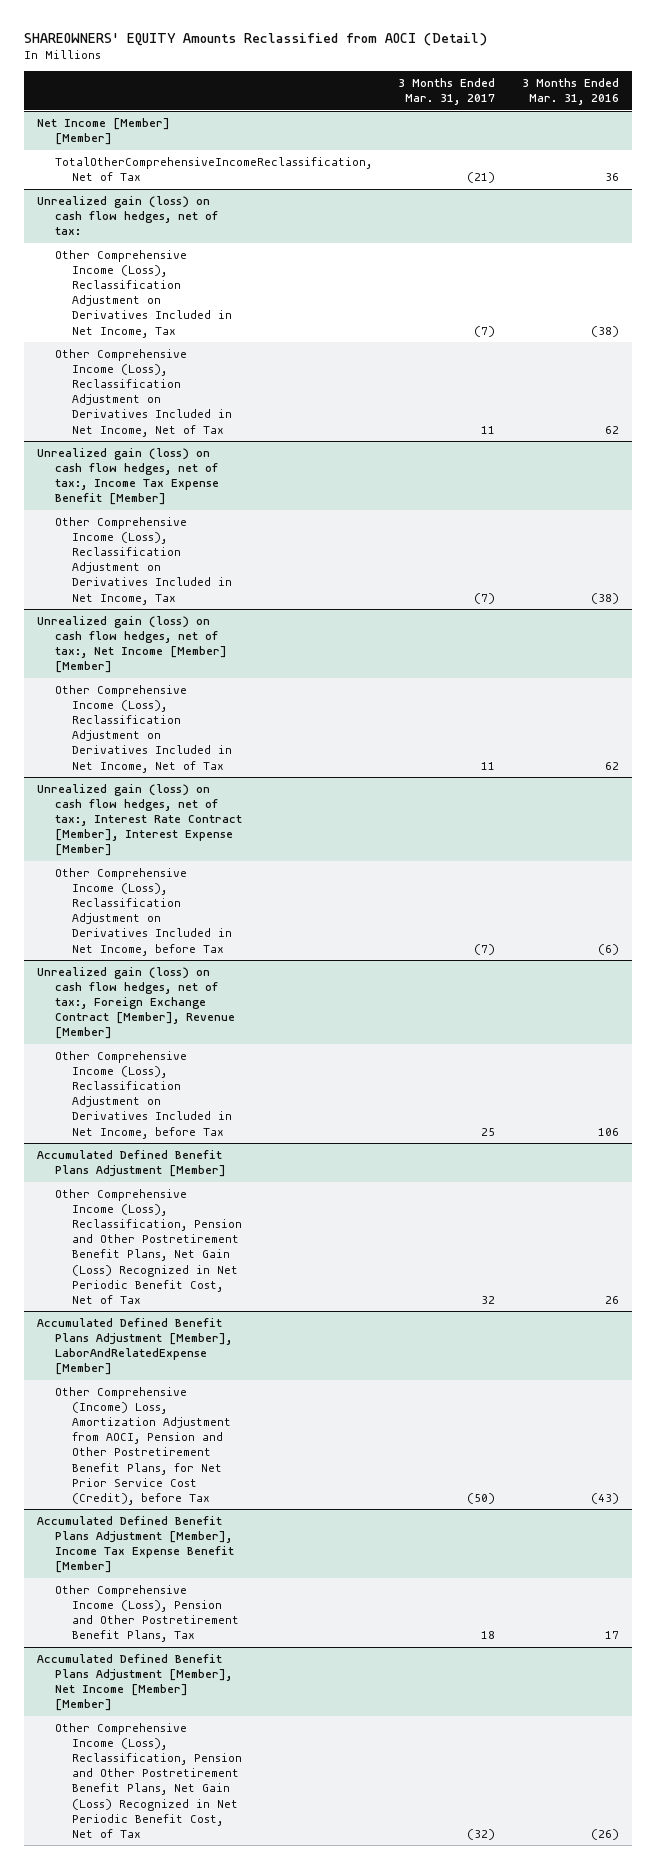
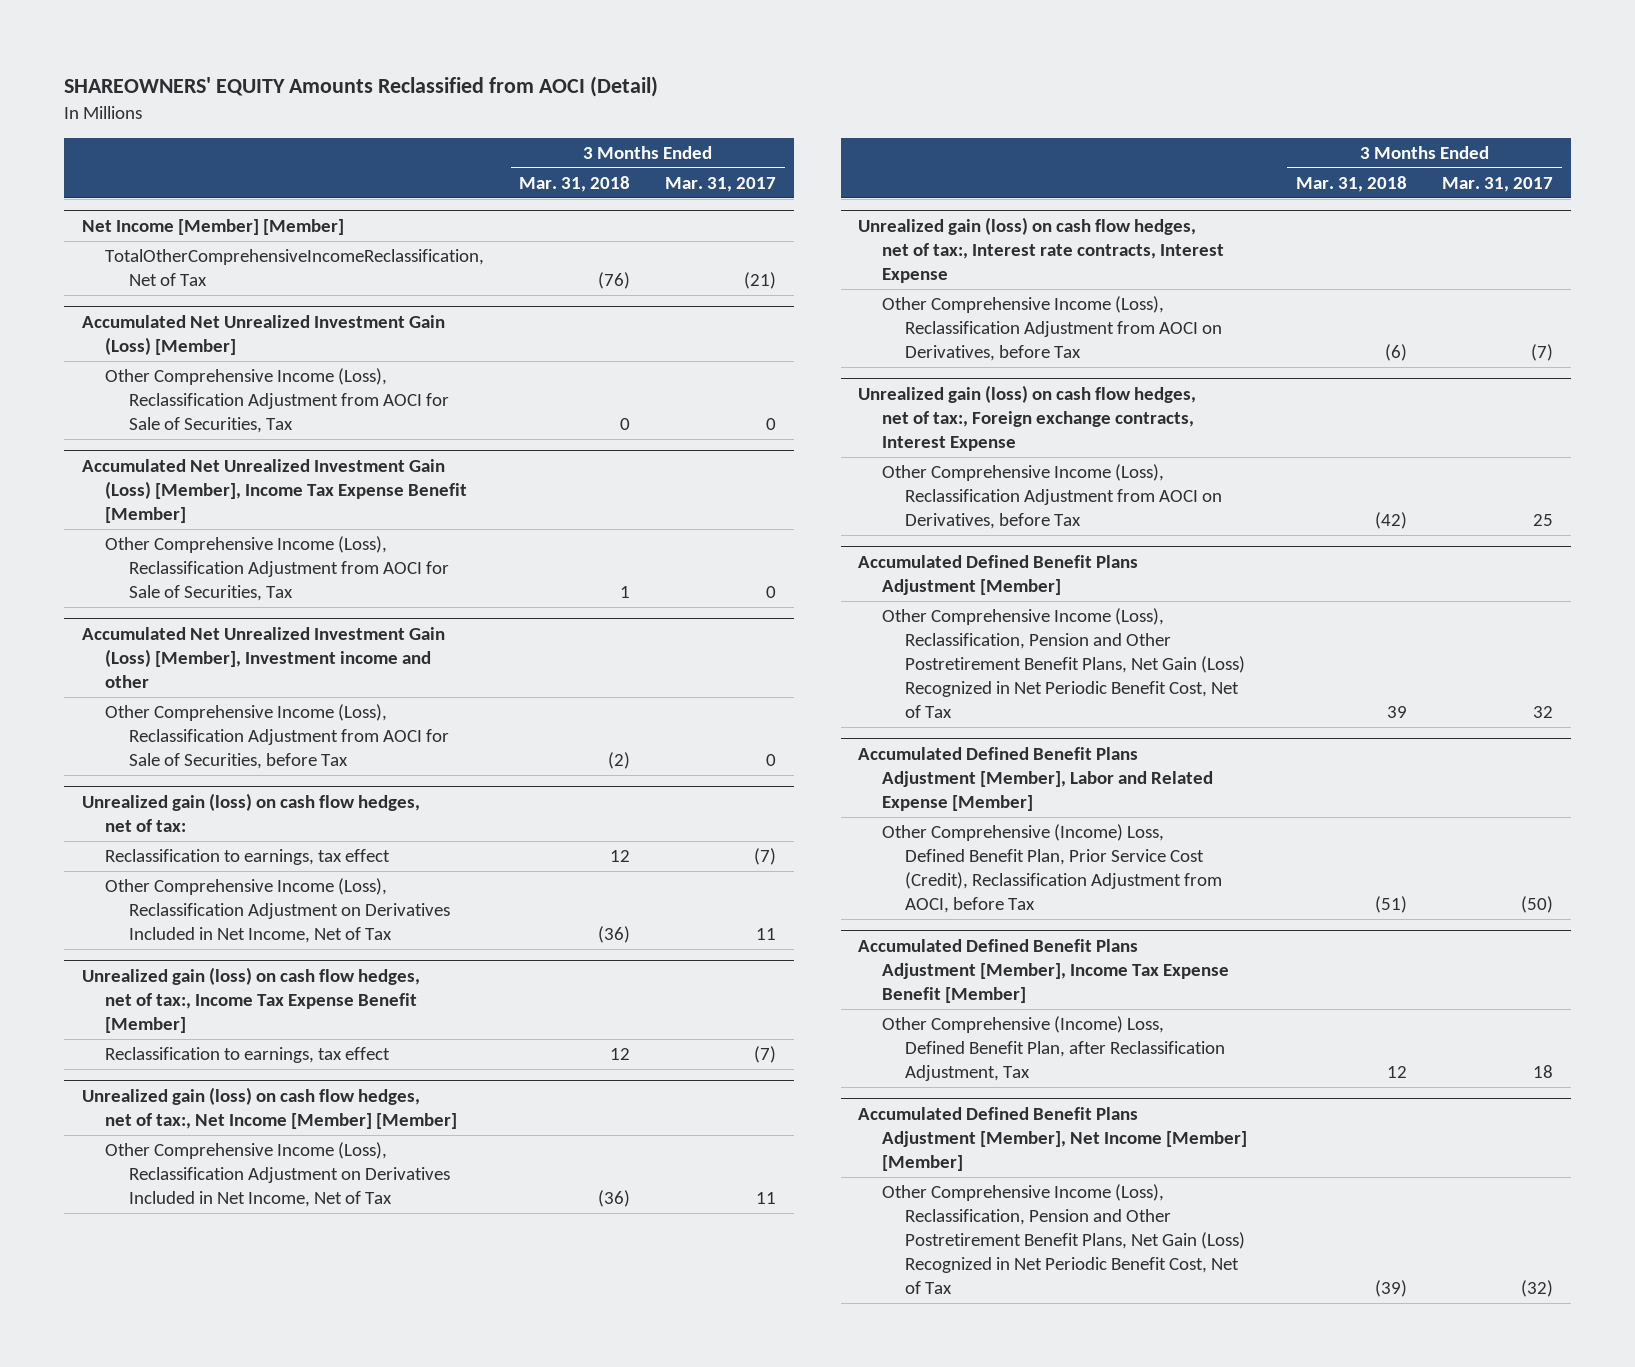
- | 3 Months Ended Mar. 31, 2017 | 3 Months Ended Mar. 31, 2016
+ | 3 Months Ended Mar. 31, 2018 | 3 Months Ended Mar. 31, 2017
+ Accumulated Net Unrealized Investment Gain (Loss) [Member]
+ Other Comprehensive Income (Loss), Reclassification Adjustment from AOCI for Sale of Securities, Tax | 0 | 0
+ Accumulated Net Unrealized Investment Gain (Loss) [Member], Income Tax Expense Benefit [Member]
+ Other Comprehensive Income (Loss), Reclassification Adjustment from AOCI for Sale of Securities, Tax | 1 | 0
+ Accumulated Net Unrealized Investment Gain (Loss) [Member], Investment income and other
+ Other Comprehensive Income (Loss), Reclassification Adjustment from AOCI for Sale of Securities, before Tax | (2) | 0
@ Unrealized gain (loss) on cash flow hedges, net of tax:
- Other Comprehensive Income (Loss), Reclassification Adjustment on Derivatives Included in Net Income, Tax | (7) | (38)
+ Reclassification to earnings, tax effect | 12 | (7)
@ Unrealized gain (loss) on cash flow hedges, net of tax:, Income Tax Expense Benefit [Member]
- Other Comprehensive Income (Loss), Reclassification Adjustment on Derivatives Included in Net Income, Tax | (7) | (38)
+ Reclassification to earnings, tax effect | 12 | (7)
- Unrealized gain (loss) on cash flow hedges, net of tax:, Interest Rate Contract [Member], Interest Expense [Member]
- Other Comprehensive Income (Loss), Reclassification Adjustment on Derivatives Included in Net Income, before Tax | (7) | (6)
- Unrealized gain (loss) on cash flow hedges, net of tax:, Foreign Exchange Contract [Member], Revenue [Member]
- Other Comprehensive Income (Loss), Reclassification Adjustment on Derivatives Included in Net Income, before Tax | 25 | 106
+ Unrealized gain (loss) on cash flow hedges, net of tax:, Interest rate contracts, Interest Expense
+ Other Comprehensive Income (Loss), Reclassification Adjustment from AOCI on Derivatives, before Tax | (6) | (7)
+ Unrealized gain (loss) on cash flow hedges, net of tax:, Foreign exchange contracts, Interest Expense
+ Other Comprehensive Income (Loss), Reclassification Adjustment from AOCI on Derivatives, before Tax | (42) | 25
- Accumulated Defined Benefit Plans Adjustment [Member], LaborAndRelatedExpense [Member]
- Other Comprehensive (Income) Loss, Amortization Adjustment from AOCI, Pension and Other Postretirement Benefit Plans, for Net Prior Service Cost (Credit), before Tax | (50) | (43)
+ Accumulated Defined Benefit Plans Adjustment [Member], Labor and Related Expense [Member]
+ Other Comprehensive (Income) Loss, Defined Benefit Plan, Prior Service Cost (Credit), Reclassification Adjustment from AOCI, before Tax | (51) | (50)
@ Accumulated Defined Benefit Plans Adjustment [Member], Income Tax Expense Benefit [Member]
- Other Comprehensive Income (Loss), Pension and Other Postretirement Benefit Plans, Tax | 18 | 17
+ Other Comprehensive (Income) Loss, Defined Benefit Plan, after Reclassification Adjustment, Tax | 12 | 18

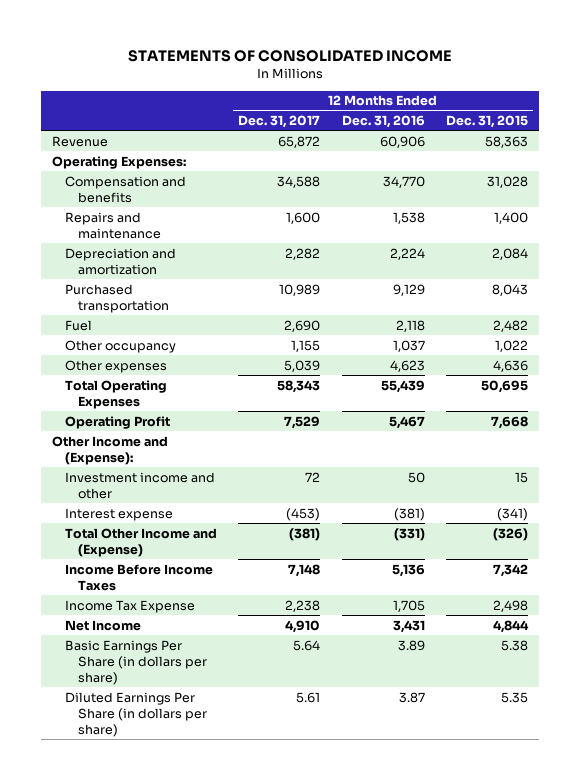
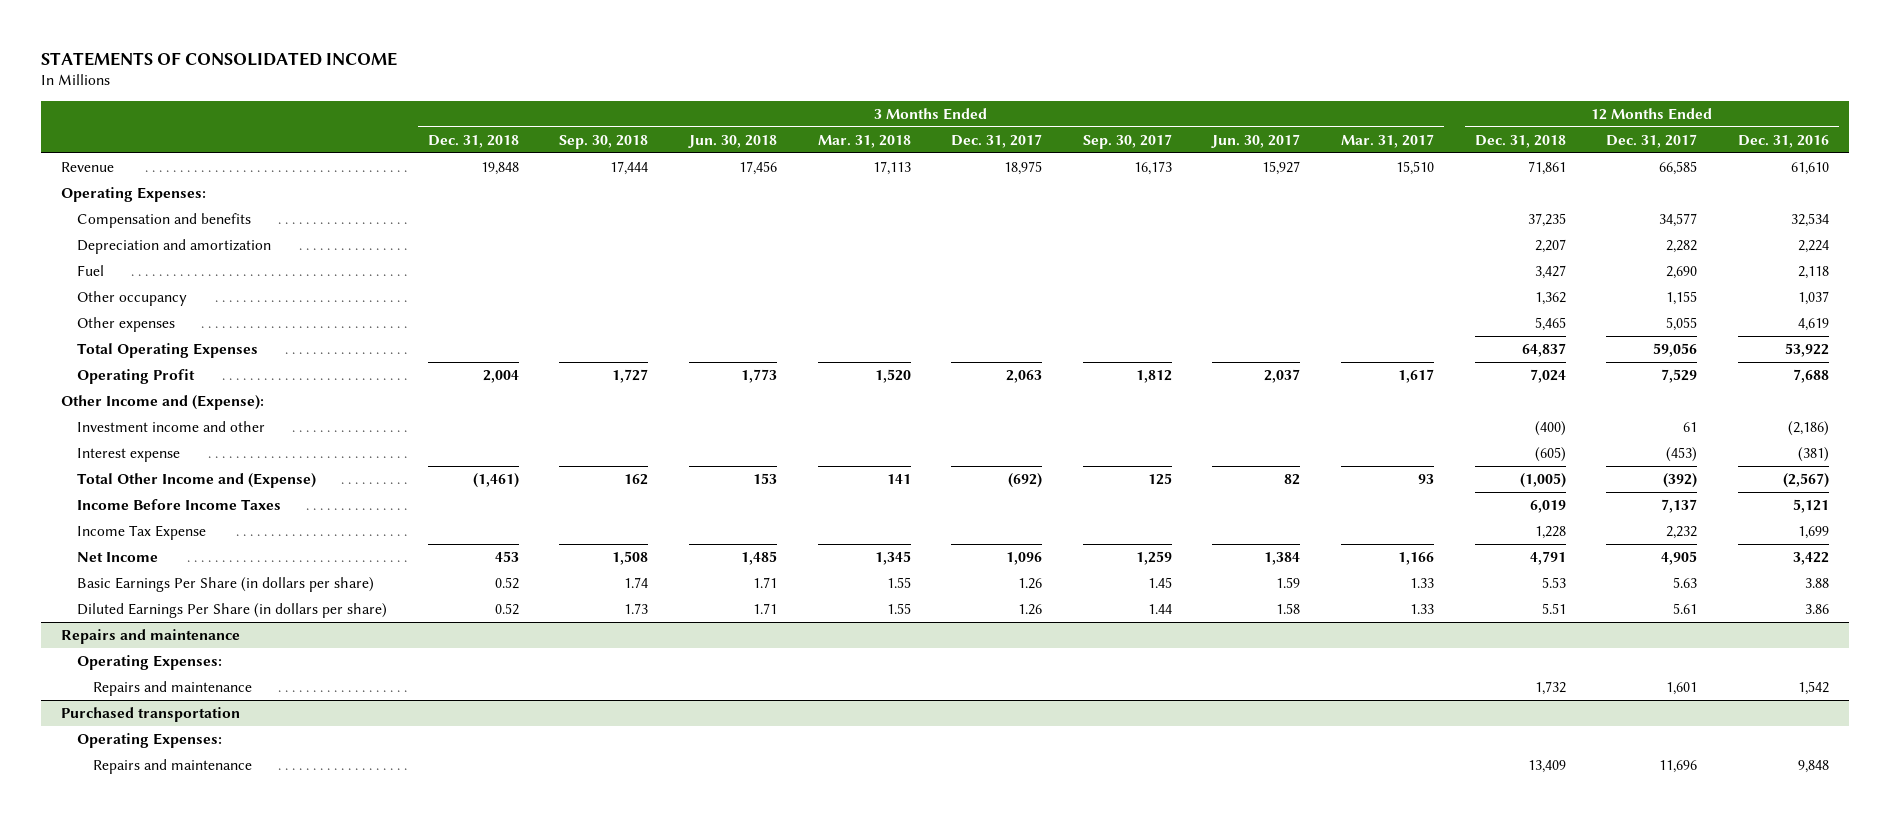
- | 12 Months Ended Dec. 31, 2017 | 12 Months Ended Dec. 31, 2016 | 12 Months Ended Dec. 31, 2015
+ | 3 Months Ended Dec. 31, 2018 | 3 Months Ended Sep. 30, 2018 | 3 Months Ended Jun. 30, 2018 | 3 Months Ended Mar. 31, 2018 | 3 Months Ended Dec. 31, 2017 | 3 Months Ended Sep. 30, 2017 | 3 Months Ended Jun. 30, 2017 | 3 Months Ended Mar. 31, 2017 | 12 Months Ended Dec. 31, 2018 | 12 Months Ended Dec. 31, 2017 | 12 Months Ended Dec. 31, 2016
- Revenue | 65,872 | 60,906 | 58,363
+ Revenue | 19,848 | 17,444 | 17,456 | 17,113 | 18,975 | 16,173 | 15,927 | 15,510 | 71,861 | 66,585 | 61,610
- Compensation and benefits | 34,588 | 34,770 | 31,028
- Repairs and maintenance | 1,600 | 1,538 | 1,400
+ Compensation and benefits | | | | | | | | | 37,235 | 34,577 | 32,534
- Purchased transportation | 10,989 | 9,129 | 8,043
- Other expenses | 5,039 | 4,623 | 4,636
- Total Operating Expenses | 58,343 | 55,439 | 50,695
- Operating Profit | 7,529 | 5,467 | 7,668
+ Other expenses | | | | | | | | | 5,465 | 5,055 | 4,619
+ Total Operating Expenses | | | | | | | | | 64,837 | 59,056 | 53,922
+ Operating Profit | 2,004 | 1,727 | 1,773 | 1,520 | 2,063 | 1,812 | 2,037 | 1,617 | 7,024 | 7,529 | 7,688
- Investment income and other | 72 | 50 | 15
+ Investment income and other | | | | | | | | | (400) | 61 | (2,186)
- Total Other Income and (Expense) | (381) | (331) | (326)
- Income Before Income Taxes | 7,148 | 5,136 | 7,342
- Income Tax Expense | 2,238 | 1,705 | 2,498
- Net Income | 4,910 | 3,431 | 4,844
- Basic Earnings Per Share (in dollars per share) | 5.64 | 3.89 | 5.38
- Diluted Earnings Per Share (in dollars per share) | 5.61 | 3.87 | 5.35
+ Total Other Income and (Expense) | (1,461) | 162 | 153 | 141 | (692) | 125 | 82 | 93 | (1,005) | (392) | (2,567)
+ Income Before Income Taxes | | | | | | | | | 6,019 | 7,137 | 5,121
+ Income Tax Expense | | | | | | | | | 1,228 | 2,232 | 1,699
+ Net Income | 453 | 1,508 | 1,485 | 1,345 | 1,096 | 1,259 | 1,384 | 1,166 | 4,791 | 4,905 | 3,422
+ Basic Earnings Per Share (in dollars per share) | 0.52 | 1.74 | 1.71 | 1.55 | 1.26 | 1.45 | 1.59 | 1.33 | 5.53 | 5.63 | 3.88
+ Diluted Earnings Per Share (in dollars per share) | 0.52 | 1.73 | 1.71 | 1.55 | 1.26 | 1.44 | 1.58 | 1.33 | 5.51 | 5.61 | 3.86
+ Repairs and maintenance
+ Operating Expenses:
+ Repairs and maintenance | | | | | | | | | 1,732 | 1,601 | 1,542
+ Purchased transportation
+ Operating Expenses:
+ Repairs and maintenance | | | | | | | | | 13,409 | 11,696 | 9,848

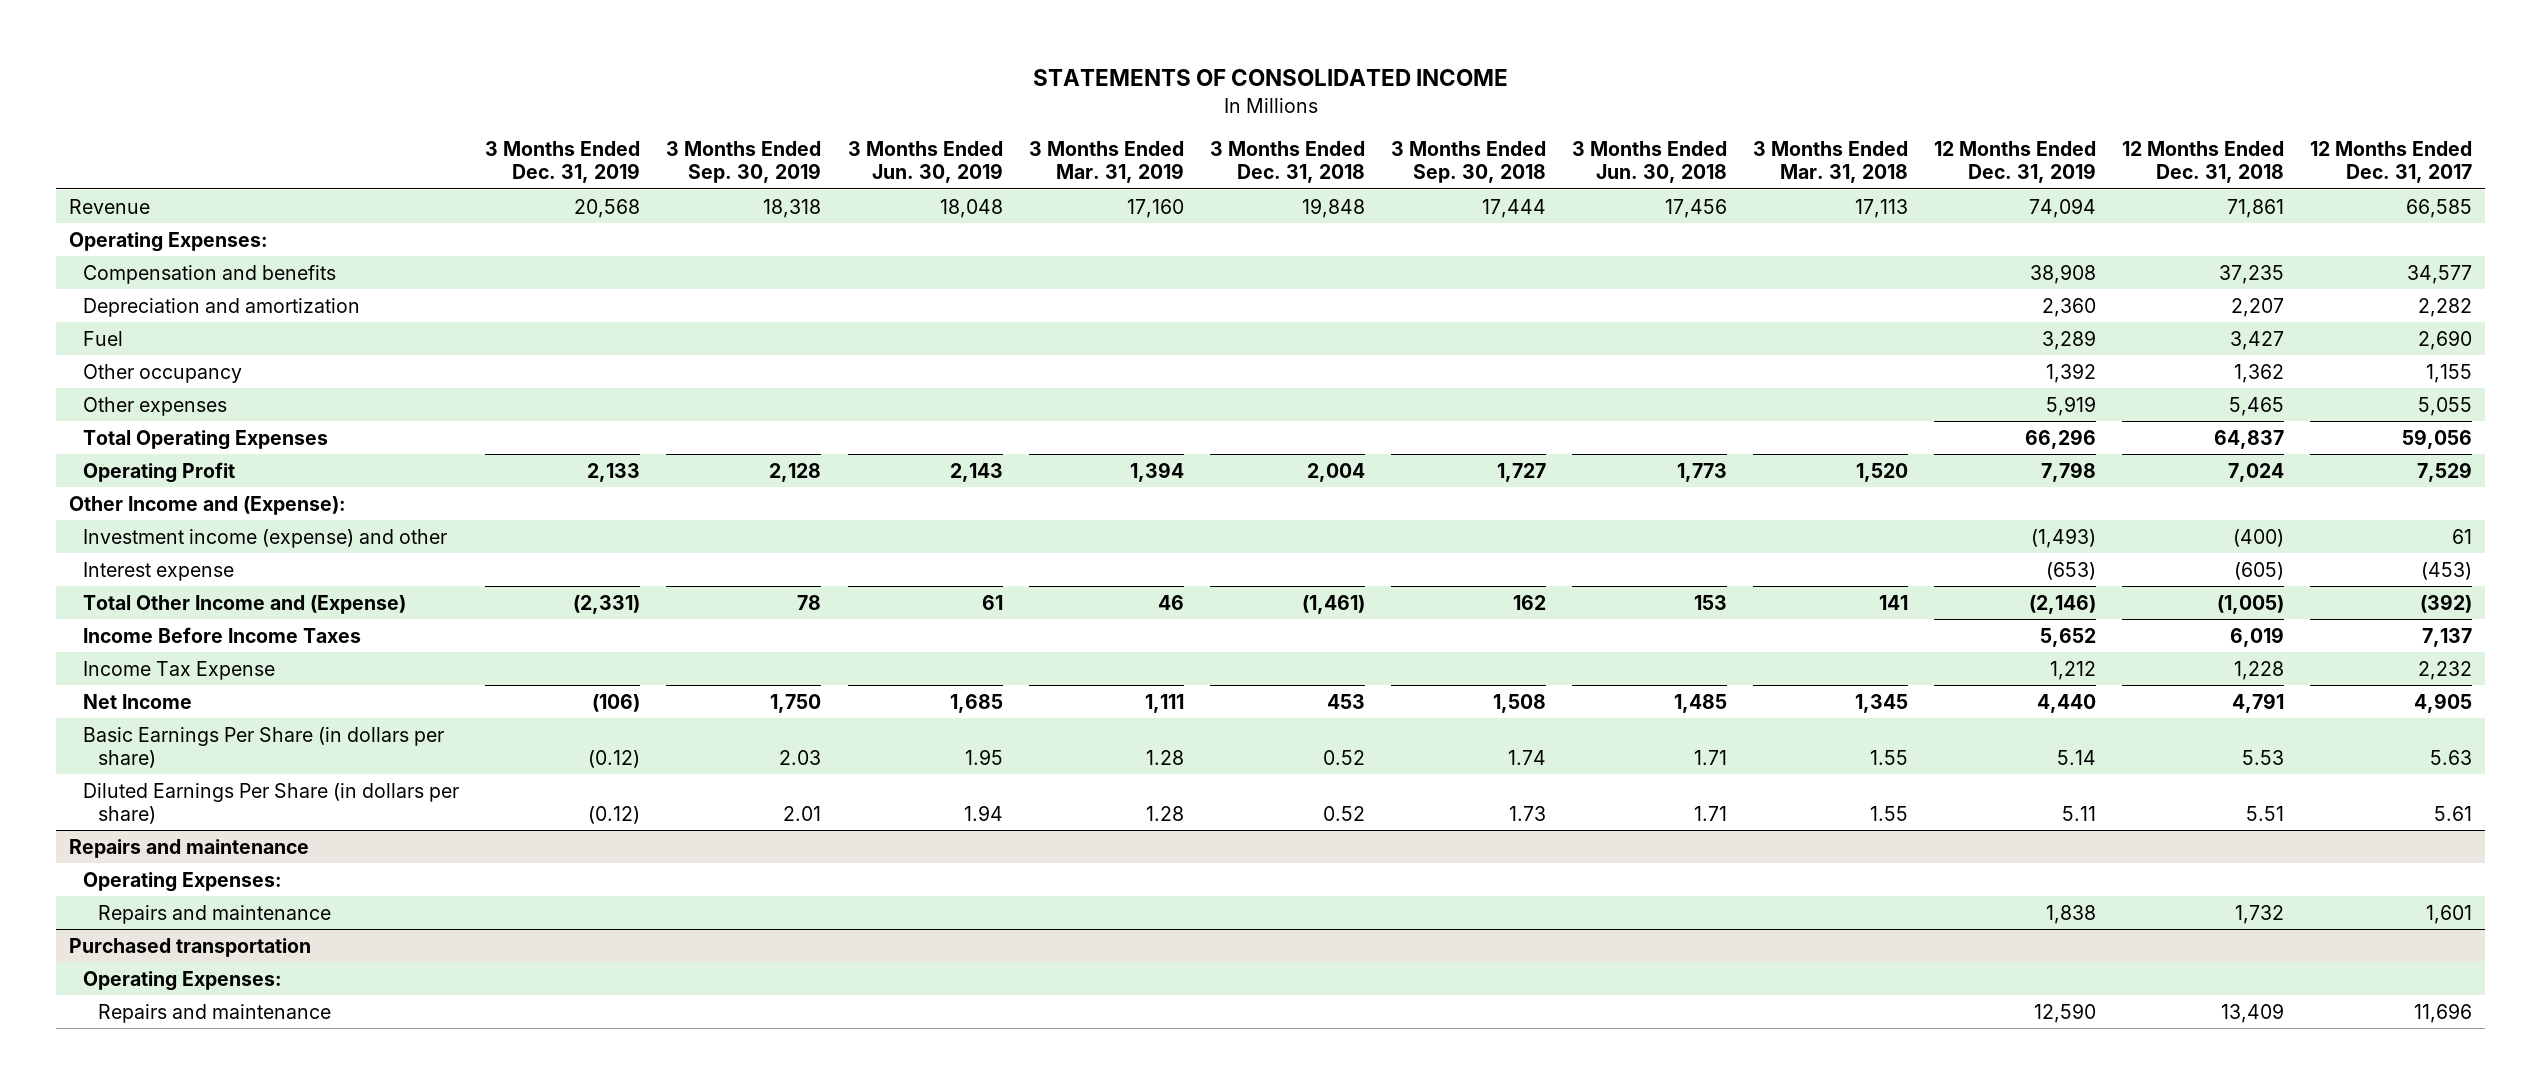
- | 3 Months Ended Dec. 31, 2018 | 3 Months Ended Sep. 30, 2018 | 3 Months Ended Jun. 30, 2018 | 3 Months Ended Mar. 31, 2018 | 3 Months Ended Dec. 31, 2017 | 3 Months Ended Sep. 30, 2017 | 3 Months Ended Jun. 30, 2017 | 3 Months Ended Mar. 31, 2017 | 12 Months Ended Dec. 31, 2018 | 12 Months Ended Dec. 31, 2017 | 12 Months Ended Dec. 31, 2016
+ | 3 Months Ended Dec. 31, 2019 | 3 Months Ended Sep. 30, 2019 | 3 Months Ended Jun. 30, 2019 | 3 Months Ended Mar. 31, 2019 | 3 Months Ended Dec. 31, 2018 | 3 Months Ended Sep. 30, 2018 | 3 Months Ended Jun. 30, 2018 | 3 Months Ended Mar. 31, 2018 | 12 Months Ended Dec. 31, 2019 | 12 Months Ended Dec. 31, 2018 | 12 Months Ended Dec. 31, 2017
- Investment income and other | | | | | | | | | (400) | 61 | (2,186)
+ Investment income (expense) and other | | | | | | | | | (1,493) | (400) | 61

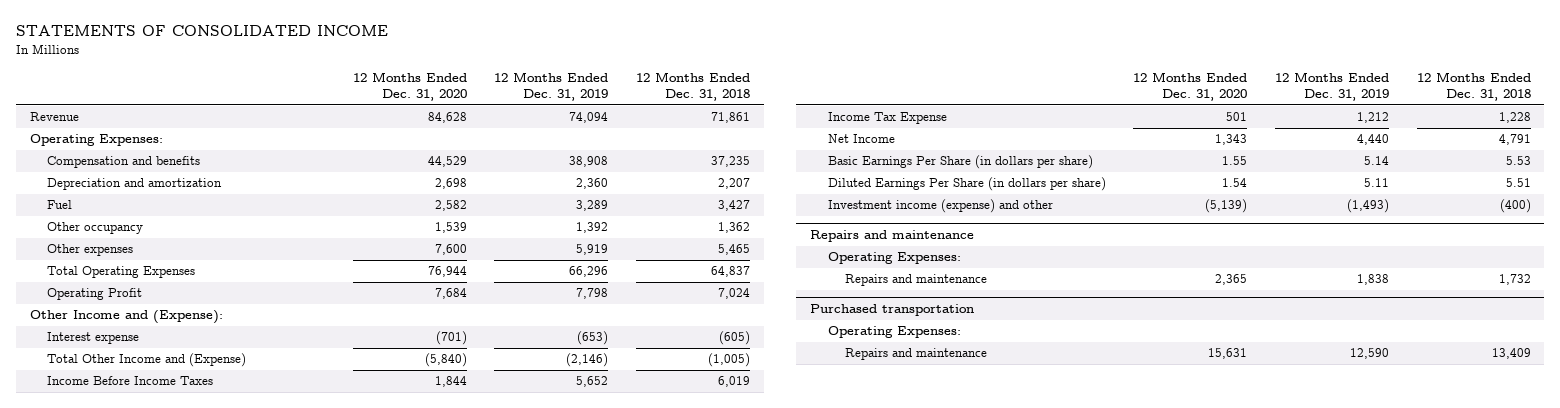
- | 3 Months Ended Dec. 31, 2019 | 3 Months Ended Sep. 30, 2019 | 3 Months Ended Jun. 30, 2019 | 3 Months Ended Mar. 31, 2019 | 3 Months Ended Dec. 31, 2018 | 3 Months Ended Sep. 30, 2018 | 3 Months Ended Jun. 30, 2018 | 3 Months Ended Mar. 31, 2018 | 12 Months Ended Dec. 31, 2019 | 12 Months Ended Dec. 31, 2018 | 12 Months Ended Dec. 31, 2017
+ | 12 Months Ended Dec. 31, 2020 | 12 Months Ended Dec. 31, 2019 | 12 Months Ended Dec. 31, 2018
moved down: Investment income (expense) and other | (5,139) | (1,493) | (400)

